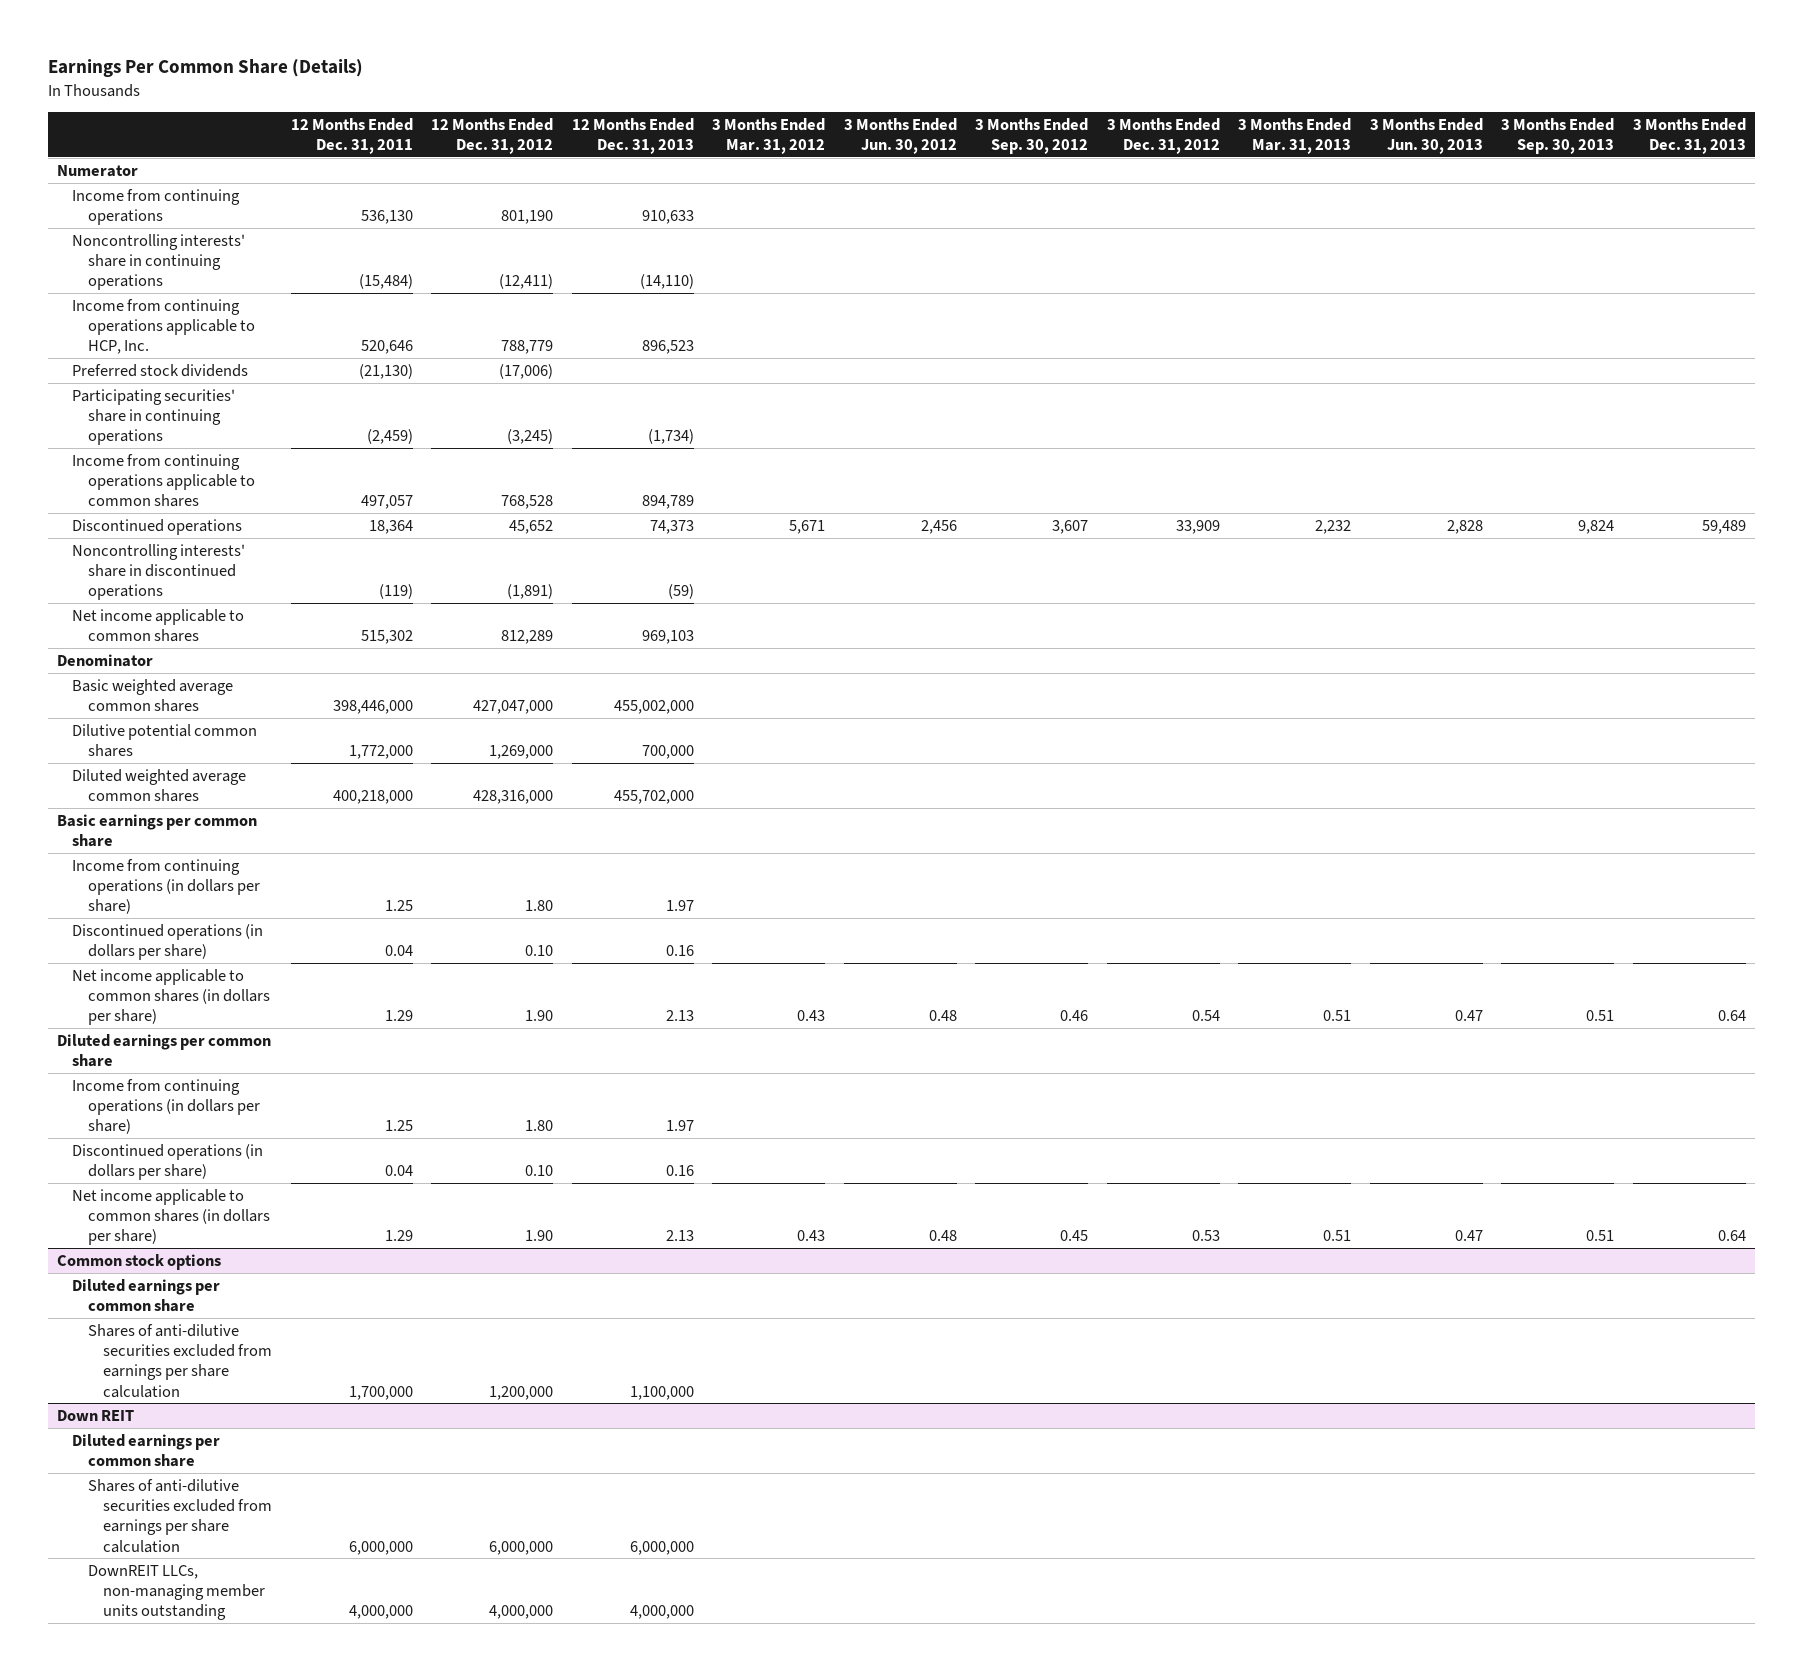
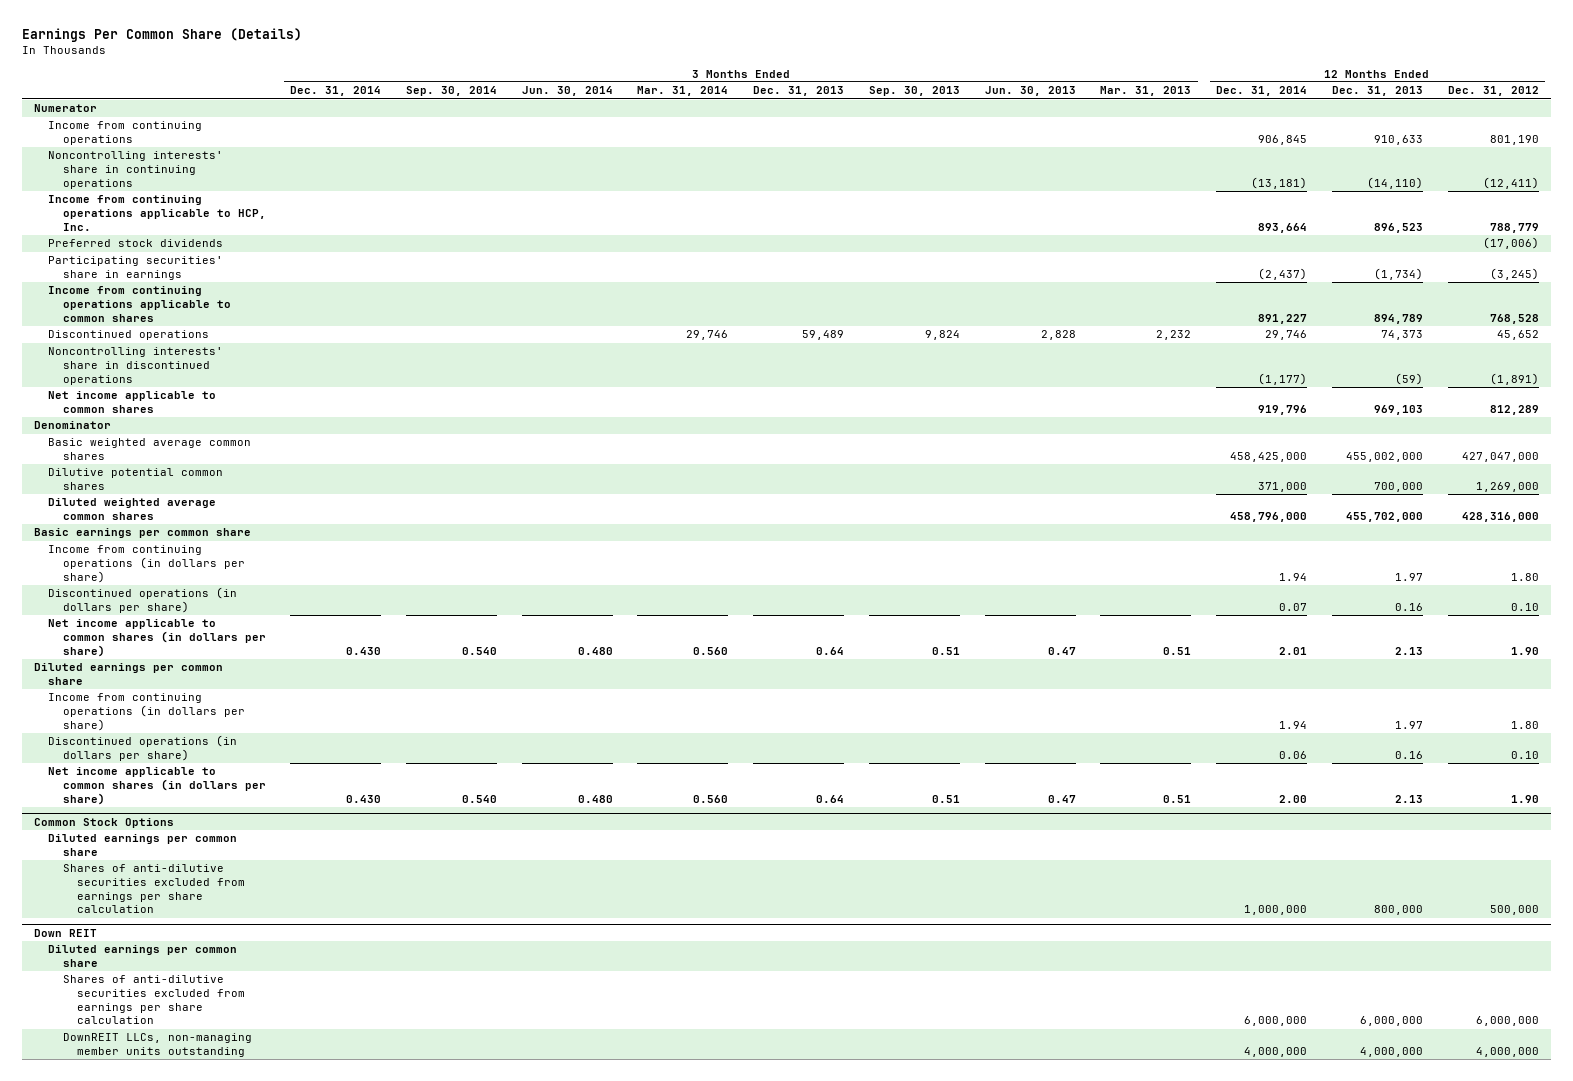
- | 12 Months Ended Dec. 31, 2011 | 12 Months Ended Dec. 31, 2012 | 12 Months Ended Dec. 31, 2013 | 3 Months Ended Mar. 31, 2012 | 3 Months Ended Jun. 30, 2012 | 3 Months Ended Sep. 30, 2012 | 3 Months Ended Dec. 31, 2012 | 3 Months Ended Mar. 31, 2013 | 3 Months Ended Jun. 30, 2013 | 3 Months Ended Sep. 30, 2013 | 3 Months Ended Dec. 31, 2013
+ | 3 Months Ended Dec. 31, 2014 | 3 Months Ended Sep. 30, 2014 | 3 Months Ended Jun. 30, 2014 | 3 Months Ended Mar. 31, 2014 | 3 Months Ended Dec. 31, 2013 | 3 Months Ended Sep. 30, 2013 | 3 Months Ended Jun. 30, 2013 | 3 Months Ended Mar. 31, 2013 | 12 Months Ended Dec. 31, 2014 | 12 Months Ended Dec. 31, 2013 | 12 Months Ended Dec. 31, 2012
- Participating securities' share in continuing operations | (2,459) | (3,245) | (1,734) | | | | | | | |
+ Participating securities' share in earnings | | | | | | | | | (2,437) | (1,734) | (3,245)
- Common stock options
+ Common Stock Options
- Shares of anti-dilutive securities excluded from earnings per share calculation | 1,700,000 | 1,200,000 | 1,100,000 | | | | | | | |
+ Shares of anti-dilutive securities excluded from earnings per share calculation | | | | | | | | | 1,000,000 | 800,000 | 500,000

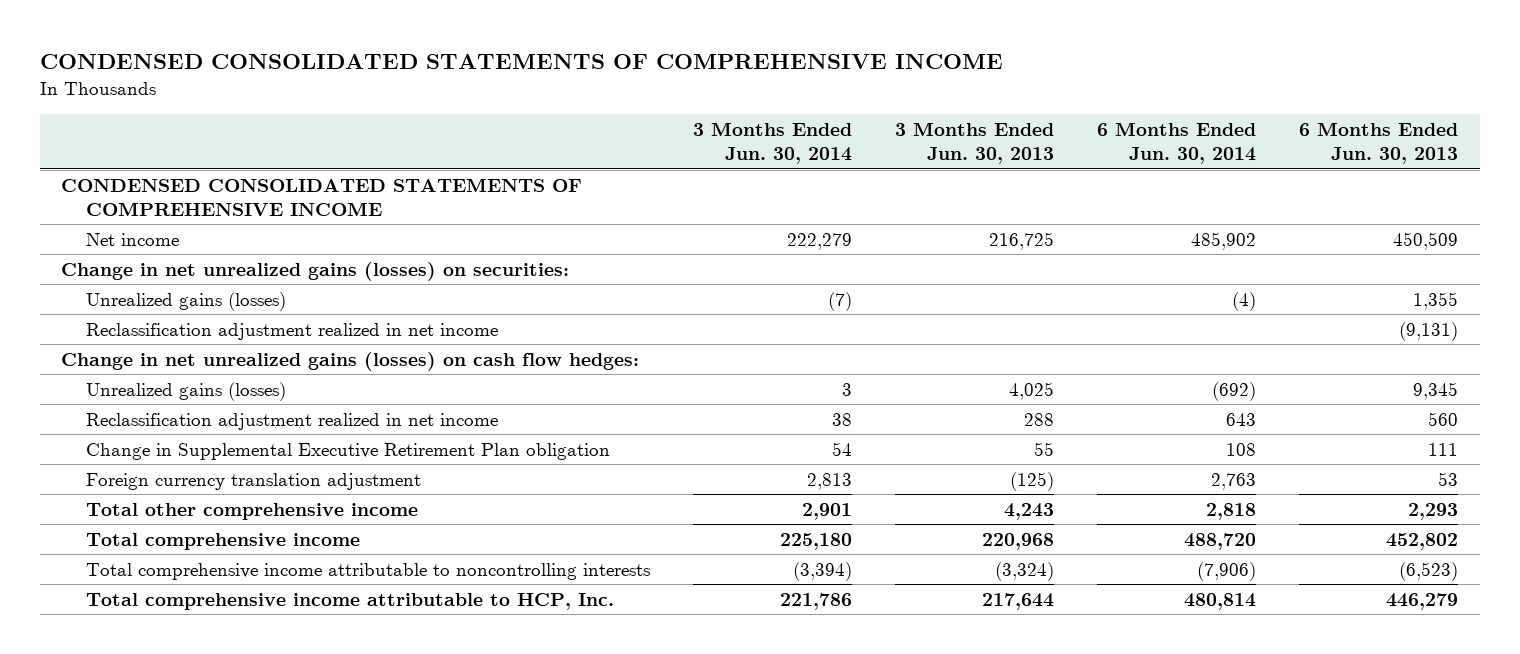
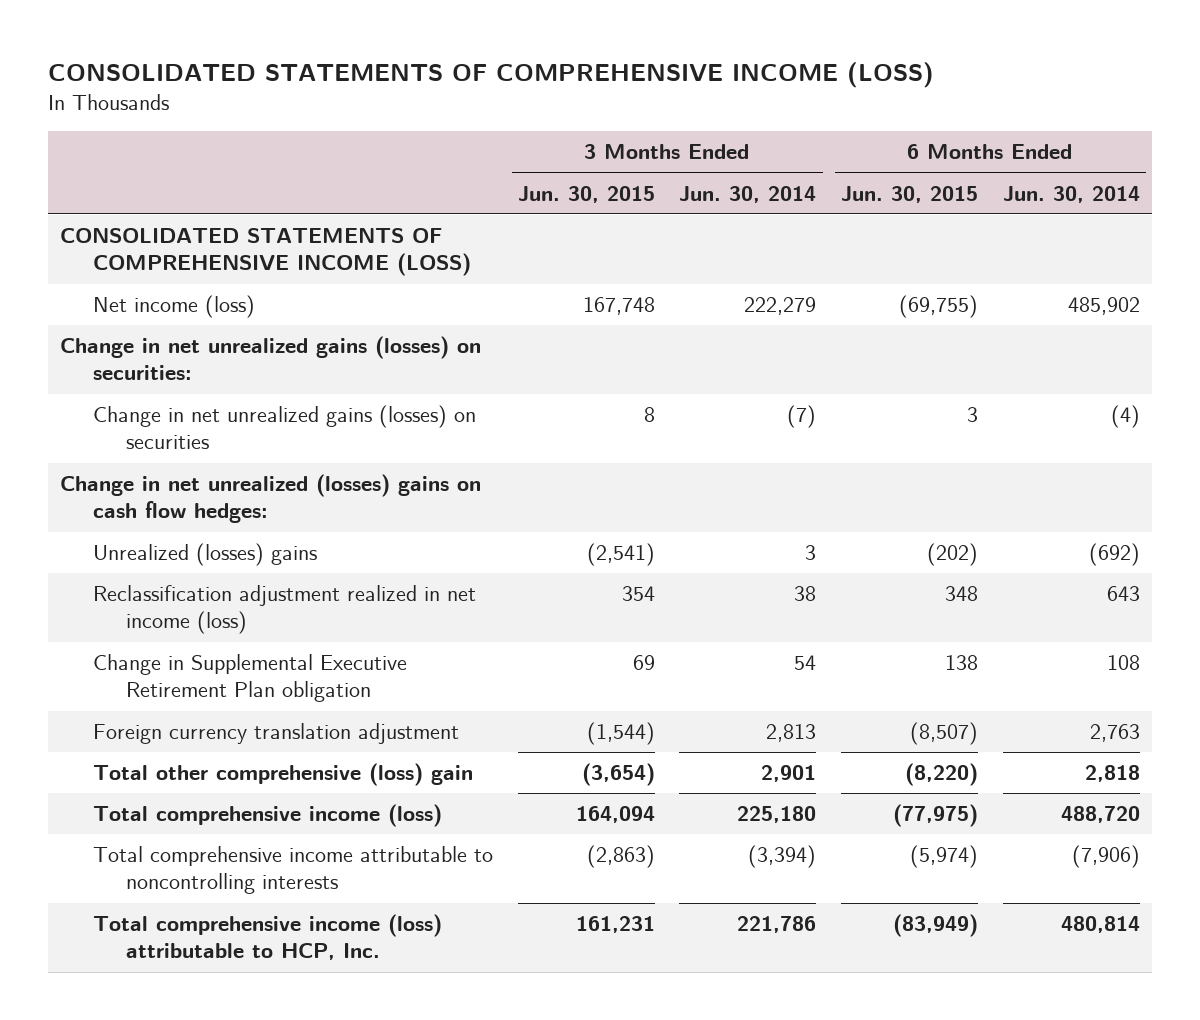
- CONDENSED CONSOLIDATED STATEMENTS OF COMPREHENSIVE INCOME
+ CONSOLIDATED STATEMENTS OF COMPREHENSIVE INCOME (LOSS)
- | 3 Months Ended Jun. 30, 2014 | 3 Months Ended Jun. 30, 2013 | 6 Months Ended Jun. 30, 2014 | 6 Months Ended Jun. 30, 2013
+ | 3 Months Ended Jun. 30, 2015 | 3 Months Ended Jun. 30, 2014 | 6 Months Ended Jun. 30, 2015 | 6 Months Ended Jun. 30, 2014
- CONDENSED CONSOLIDATED STATEMENTS OF COMPREHENSIVE INCOME
- Net income | 222,279 | 216,725 | 485,902 | 450,509
+ CONSOLIDATED STATEMENTS OF COMPREHENSIVE INCOME (LOSS)
+ Net income (loss) | 167,748 | 222,279 | (69,755) | 485,902
- Unrealized gains (losses) | (7) | | (4) | 1,355
- Reclassification adjustment realized in net income | | | | (9,131)
- Change in net unrealized gains (losses) on cash flow hedges:
- Unrealized gains (losses) | 3 | 4,025 | (692) | 9,345
- Reclassification adjustment realized in net income | 38 | 288 | 643 | 560
+ Change in net unrealized gains (losses) on securities | 8 | (7) | 3 | (4)
+ Change in net unrealized (losses) gains on cash flow hedges:
+ Unrealized (losses) gains | (2,541) | 3 | (202) | (692)
+ Reclassification adjustment realized in net income (loss) | 354 | 38 | 348 | 643
- Total other comprehensive income | 2,901 | 4,243 | 2,818 | 2,293
- Total comprehensive income | 225,180 | 220,968 | 488,720 | 452,802
+ Total other comprehensive (loss) gain | (3,654) | 2,901 | (8,220) | 2,818
+ Total comprehensive income (loss) | 164,094 | 225,180 | (77,975) | 488,720
- Total comprehensive income attributable to HCP, Inc. | 221,786 | 217,644 | 480,814 | 446,279
+ Total comprehensive income (loss) attributable to HCP, Inc. | 161,231 | 221,786 | (83,949) | 480,814

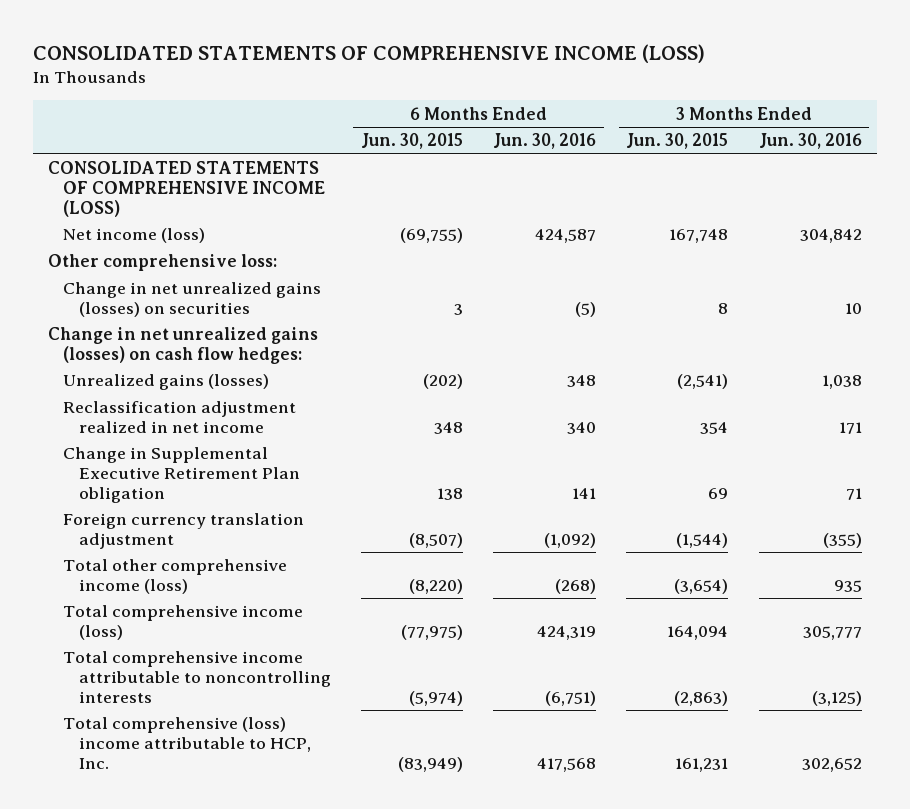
- | 3 Months Ended Jun. 30, 2015 | 3 Months Ended Jun. 30, 2014 | 6 Months Ended Jun. 30, 2015 | 6 Months Ended Jun. 30, 2014
+ | 6 Months Ended Jun. 30, 2015 | 6 Months Ended Jun. 30, 2016 | 3 Months Ended Jun. 30, 2015 | 3 Months Ended Jun. 30, 2016
- Change in net unrealized gains (losses) on securities:
+ Other comprehensive loss:
- Change in net unrealized (losses) gains on cash flow hedges:
- Unrealized (losses) gains | (2,541) | 3 | (202) | (692)
- Reclassification adjustment realized in net income (loss) | 354 | 38 | 348 | 643
+ Change in net unrealized gains (losses) on cash flow hedges:
+ Unrealized gains (losses) | (202) | 348 | (2,541) | 1,038
+ Reclassification adjustment realized in net income | 348 | 340 | 354 | 171
- Total other comprehensive (loss) gain | (3,654) | 2,901 | (8,220) | 2,818
+ Total other comprehensive income (loss) | (8,220) | (268) | (3,654) | 935
- Total comprehensive income (loss) attributable to HCP, Inc. | 161,231 | 221,786 | (83,949) | 480,814
+ Total comprehensive (loss) income attributable to HCP, Inc. | (83,949) | 417,568 | 161,231 | 302,652

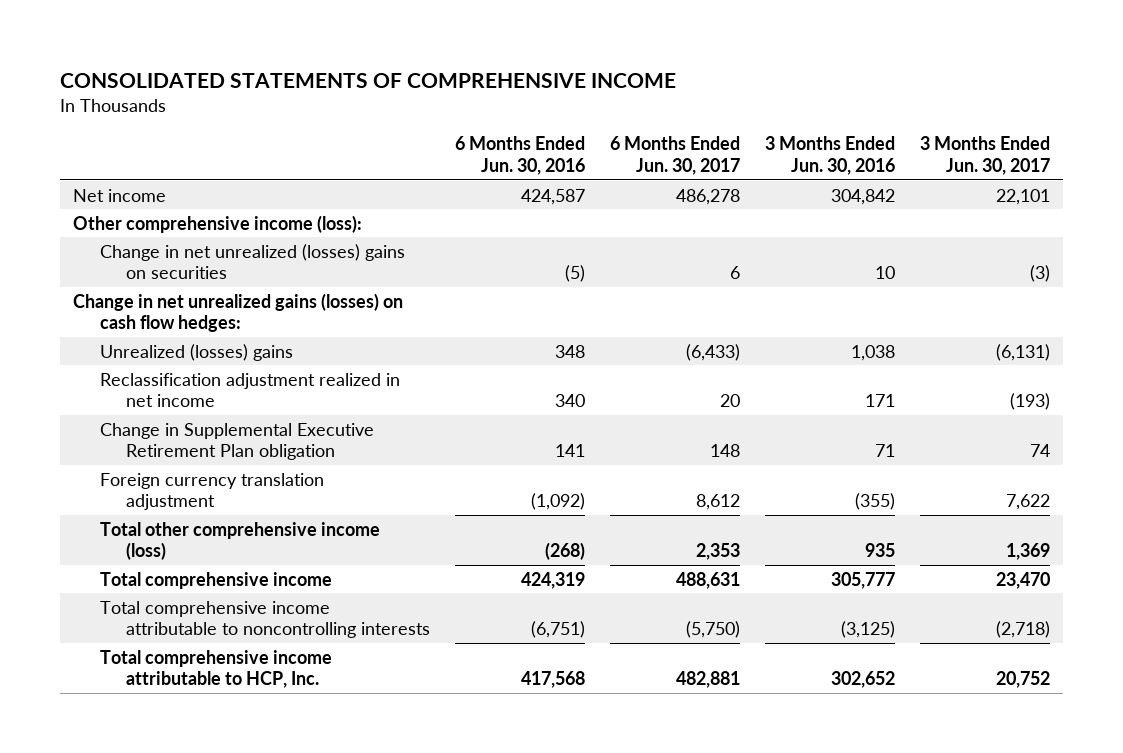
- CONSOLIDATED STATEMENTS OF COMPREHENSIVE INCOME (LOSS)
+ CONSOLIDATED STATEMENTS OF COMPREHENSIVE INCOME
- | 6 Months Ended Jun. 30, 2015 | 6 Months Ended Jun. 30, 2016 | 3 Months Ended Jun. 30, 2015 | 3 Months Ended Jun. 30, 2016
+ | 6 Months Ended Jun. 30, 2016 | 6 Months Ended Jun. 30, 2017 | 3 Months Ended Jun. 30, 2016 | 3 Months Ended Jun. 30, 2017
- CONSOLIDATED STATEMENTS OF COMPREHENSIVE INCOME (LOSS)
- Net income (loss) | (69,755) | 424,587 | 167,748 | 304,842
- Other comprehensive loss:
- Change in net unrealized gains (losses) on securities | 3 | (5) | 8 | 10
+ Net income | 424,587 | 486,278 | 304,842 | 22,101
+ Other comprehensive income (loss):
+ Change in net unrealized (losses) gains on securities | (5) | 6 | 10 | (3)
- Unrealized gains (losses) | (202) | 348 | (2,541) | 1,038
+ Unrealized (losses) gains | 348 | (6,433) | 1,038 | (6,131)
- Total comprehensive income (loss) | (77,975) | 424,319 | 164,094 | 305,777
+ Total comprehensive income | 424,319 | 488,631 | 305,777 | 23,470
- Total comprehensive (loss) income attributable to HCP, Inc. | (83,949) | 417,568 | 161,231 | 302,652
+ Total comprehensive income attributable to HCP, Inc. | 417,568 | 482,881 | 302,652 | 20,752

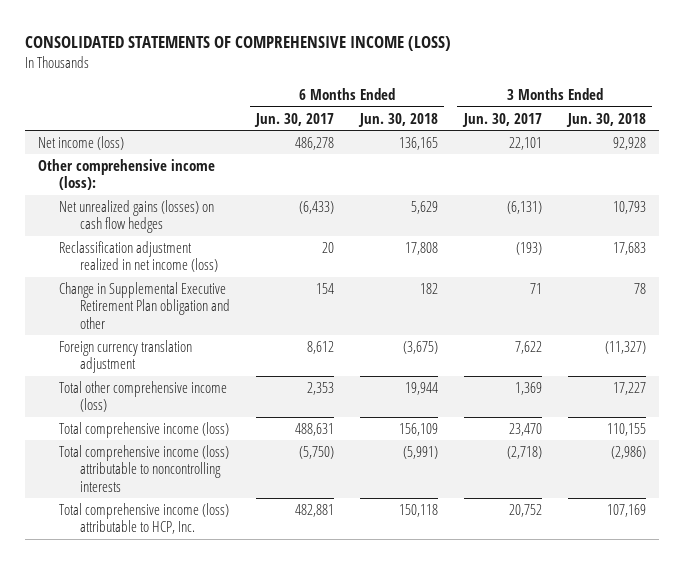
- CONSOLIDATED STATEMENTS OF COMPREHENSIVE INCOME
+ CONSOLIDATED STATEMENTS OF COMPREHENSIVE INCOME (LOSS)
- | 6 Months Ended Jun. 30, 2016 | 6 Months Ended Jun. 30, 2017 | 3 Months Ended Jun. 30, 2016 | 3 Months Ended Jun. 30, 2017
+ | 6 Months Ended Jun. 30, 2017 | 6 Months Ended Jun. 30, 2018 | 3 Months Ended Jun. 30, 2017 | 3 Months Ended Jun. 30, 2018
- Net income | 424,587 | 486,278 | 304,842 | 22,101
+ Net income (loss) | 486,278 | 136,165 | 22,101 | 92,928
- Change in net unrealized (losses) gains on securities | (5) | 6 | 10 | (3)
- Change in net unrealized gains (losses) on cash flow hedges:
- Unrealized (losses) gains | 348 | (6,433) | 1,038 | (6,131)
- Reclassification adjustment realized in net income | 340 | 20 | 171 | (193)
- Change in Supplemental Executive Retirement Plan obligation | 141 | 148 | 71 | 74
+ Net unrealized gains (losses) on cash flow hedges | (6,433) | 5,629 | (6,131) | 10,793
+ Reclassification adjustment realized in net income (loss) | 20 | 17,808 | (193) | 17,683
+ Change in Supplemental Executive Retirement Plan obligation and other | 154 | 182 | 71 | 78
- Total comprehensive income | 424,319 | 488,631 | 305,777 | 23,470
- Total comprehensive income attributable to noncontrolling interests | (6,751) | (5,750) | (3,125) | (2,718)
- Total comprehensive income attributable to HCP, Inc. | 417,568 | 482,881 | 302,652 | 20,752
+ Total comprehensive income (loss) | 488,631 | 156,109 | 23,470 | 110,155
+ Total comprehensive income (loss) attributable to noncontrolling interests | (5,750) | (5,991) | (2,718) | (2,986)
+ Total comprehensive income (loss) attributable to HCP, Inc. | 482,881 | 150,118 | 20,752 | 107,169

